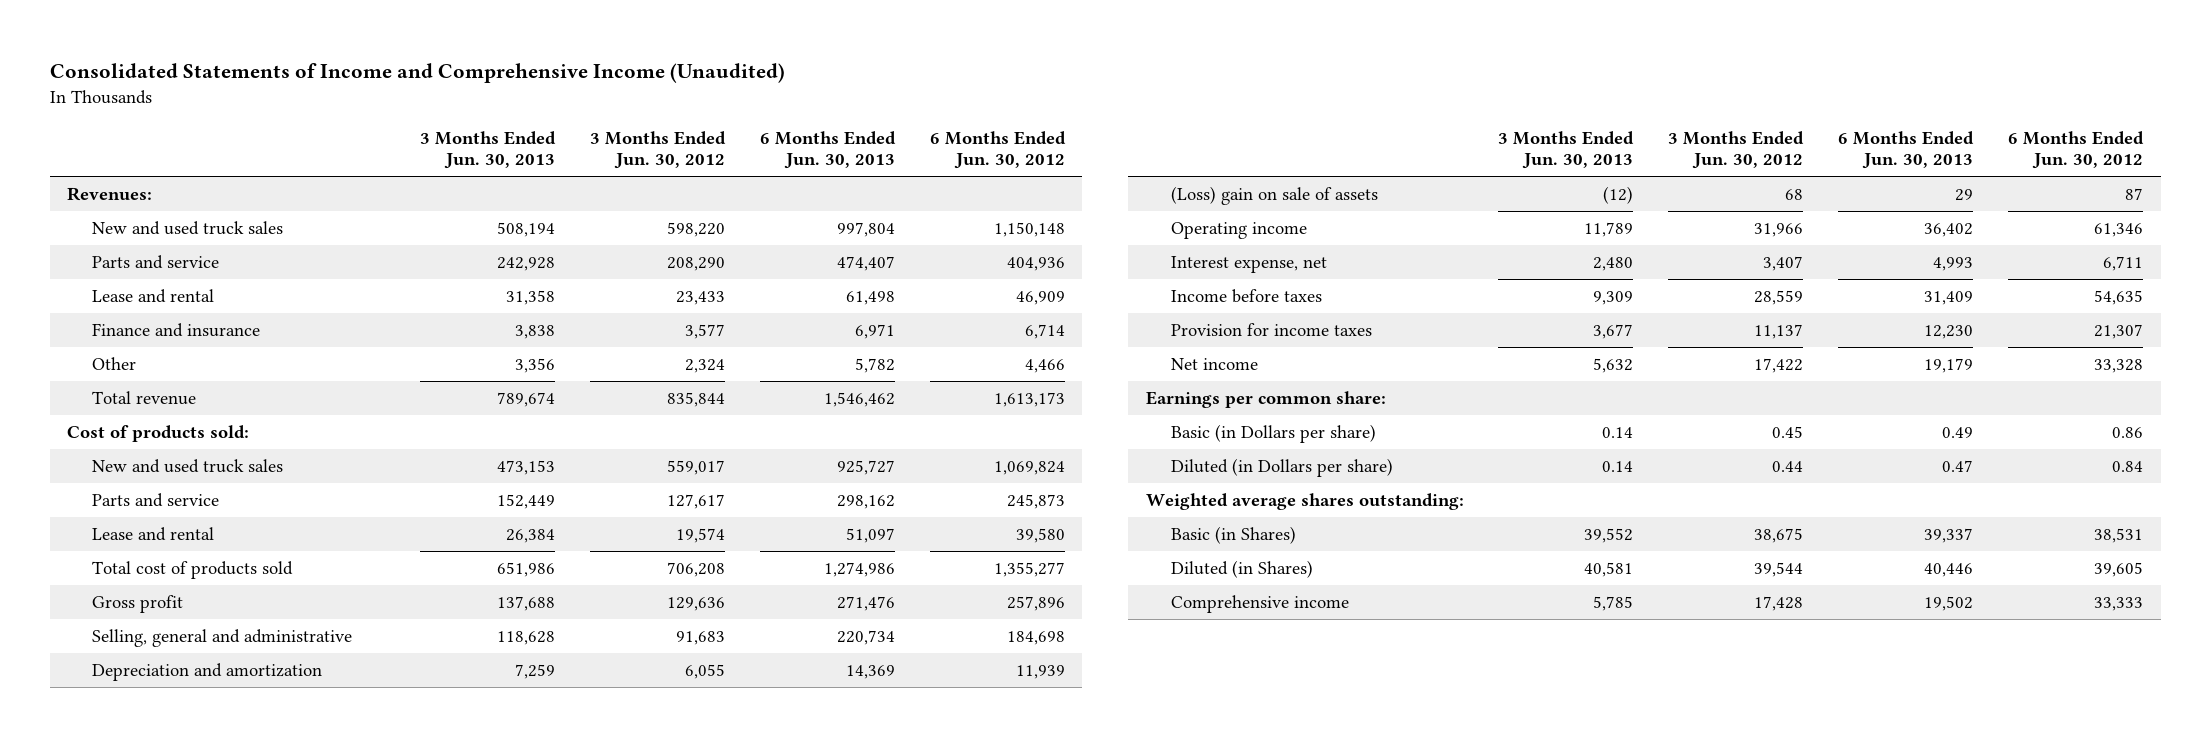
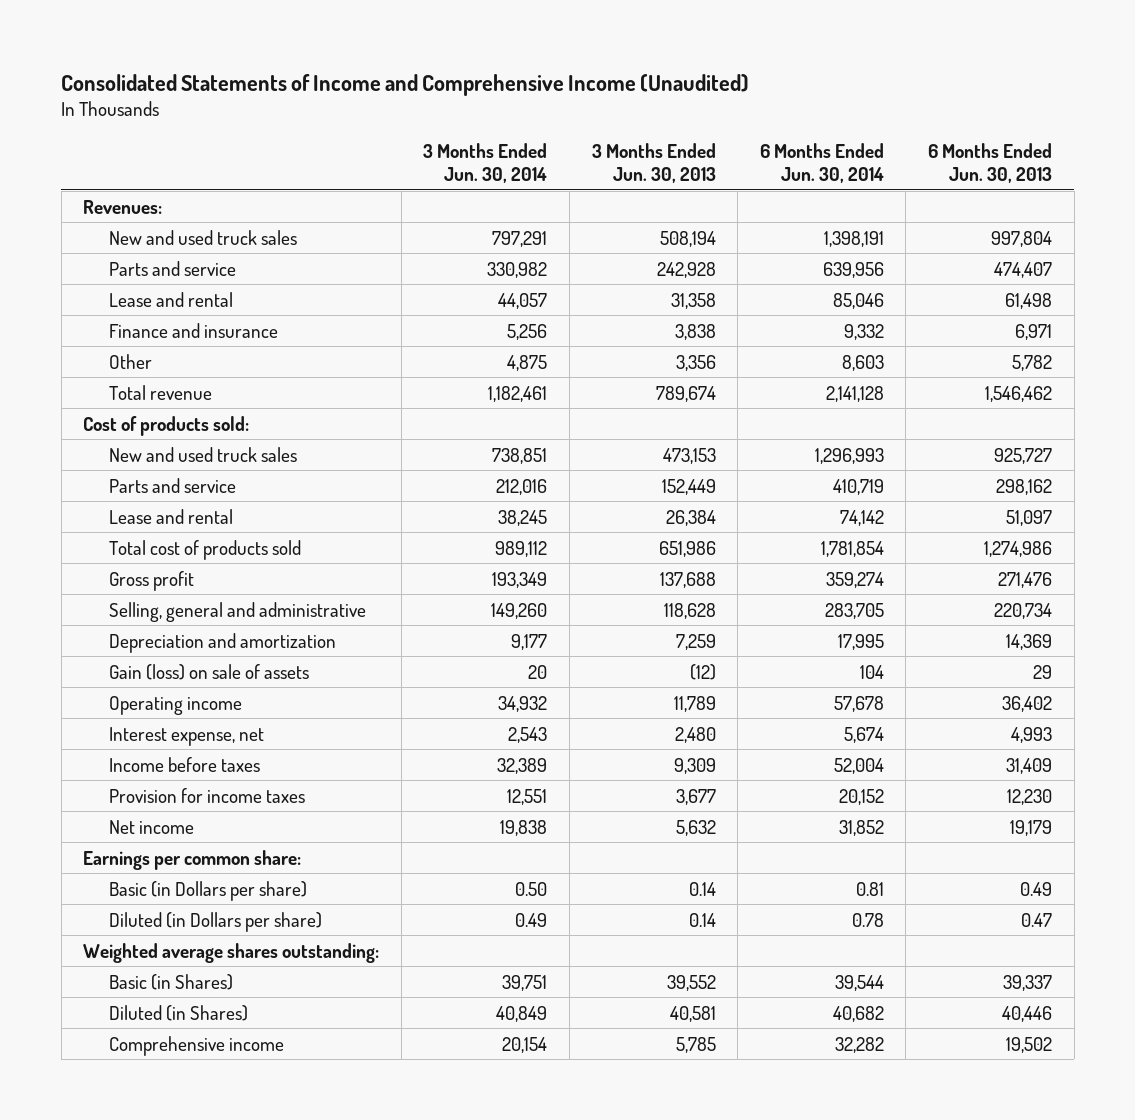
- | 3 Months Ended Jun. 30, 2013 | 3 Months Ended Jun. 30, 2012 | 6 Months Ended Jun. 30, 2013 | 6 Months Ended Jun. 30, 2012
+ | 3 Months Ended Jun. 30, 2014 | 3 Months Ended Jun. 30, 2013 | 6 Months Ended Jun. 30, 2014 | 6 Months Ended Jun. 30, 2013
- (Loss) gain on sale of assets | (12) | 68 | 29 | 87
+ Gain (loss) on sale of assets | 20 | (12) | 104 | 29

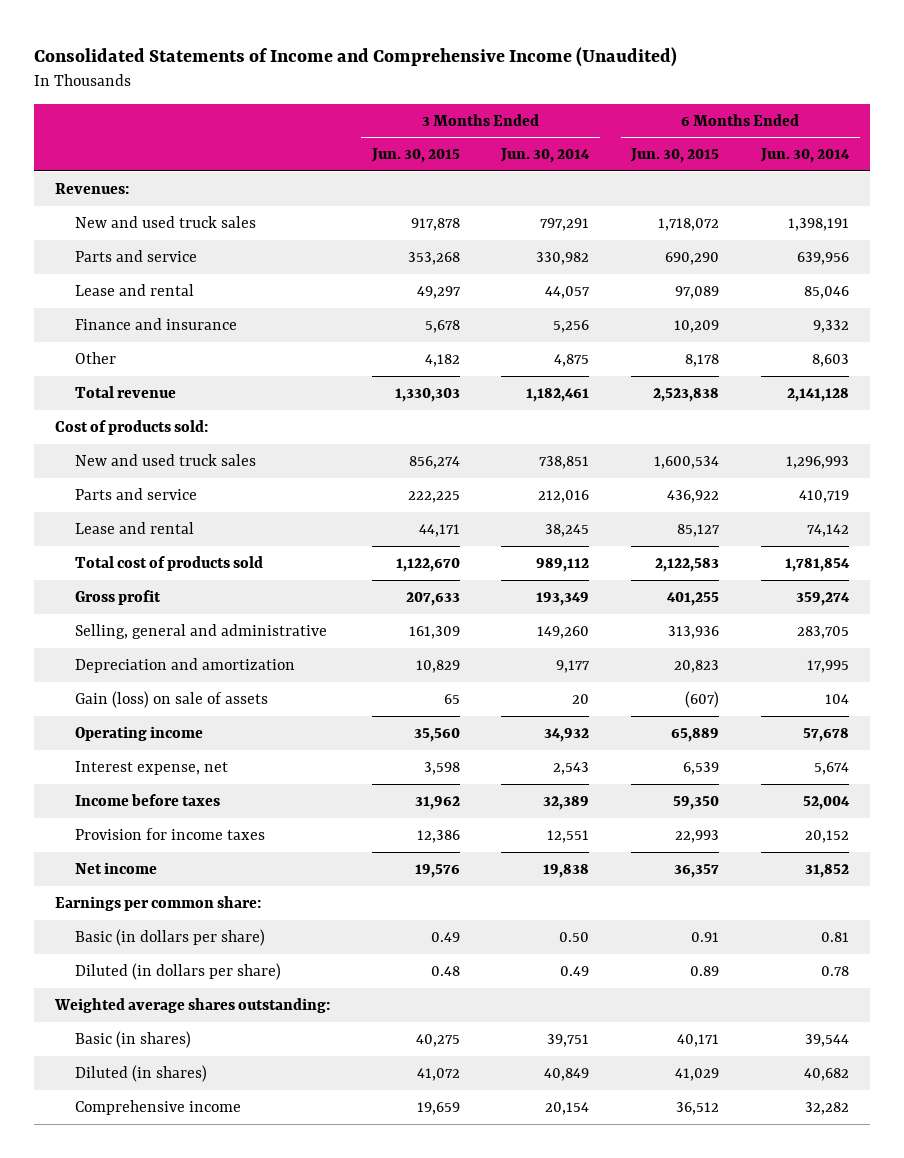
- | 3 Months Ended Jun. 30, 2014 | 3 Months Ended Jun. 30, 2013 | 6 Months Ended Jun. 30, 2014 | 6 Months Ended Jun. 30, 2013
+ | 3 Months Ended Jun. 30, 2015 | 3 Months Ended Jun. 30, 2014 | 6 Months Ended Jun. 30, 2015 | 6 Months Ended Jun. 30, 2014
- Basic (in Dollars per share) | 0.50 | 0.14 | 0.81 | 0.49
- Diluted (in Dollars per share) | 0.49 | 0.14 | 0.78 | 0.47
+ Basic (in dollars per share) | 0.49 | 0.50 | 0.91 | 0.81
+ Diluted (in dollars per share) | 0.48 | 0.49 | 0.89 | 0.78
- Basic (in Shares) | 39,751 | 39,552 | 39,544 | 39,337
- Diluted (in Shares) | 40,849 | 40,581 | 40,682 | 40,446
+ Basic (in shares) | 40,275 | 39,751 | 40,171 | 39,544
+ Diluted (in shares) | 41,072 | 40,849 | 41,029 | 40,682

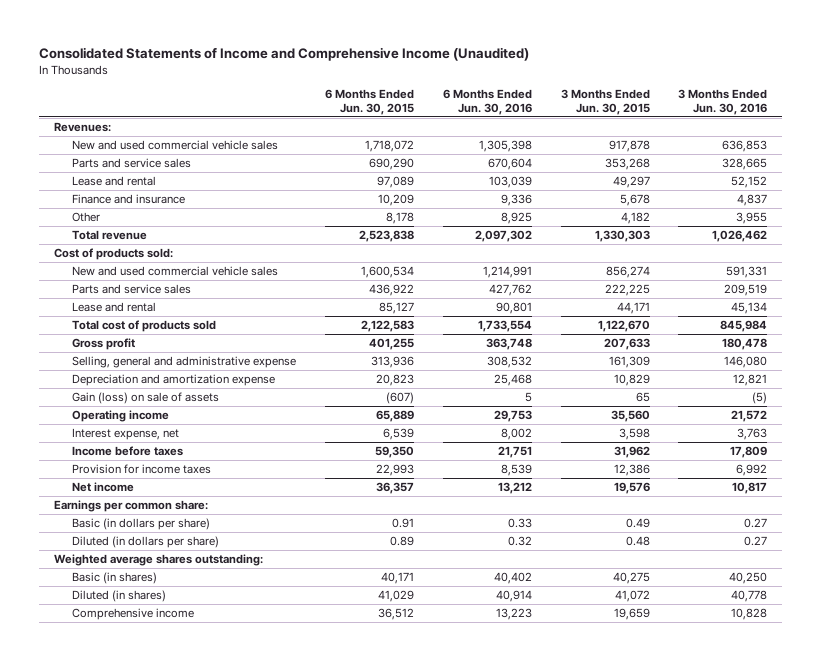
- | 3 Months Ended Jun. 30, 2015 | 3 Months Ended Jun. 30, 2014 | 6 Months Ended Jun. 30, 2015 | 6 Months Ended Jun. 30, 2014
+ | 6 Months Ended Jun. 30, 2015 | 6 Months Ended Jun. 30, 2016 | 3 Months Ended Jun. 30, 2015 | 3 Months Ended Jun. 30, 2016
- New and used truck sales | 917,878 | 797,291 | 1,718,072 | 1,398,191
- Parts and service | 353,268 | 330,982 | 690,290 | 639,956
+ New and used commercial vehicle sales | 1,718,072 | 1,305,398 | 917,878 | 636,853
+ Parts and service sales | 690,290 | 670,604 | 353,268 | 328,665
- New and used truck sales | 856,274 | 738,851 | 1,600,534 | 1,296,993
- Parts and service | 222,225 | 212,016 | 436,922 | 410,719
+ New and used commercial vehicle sales | 1,600,534 | 1,214,991 | 856,274 | 591,331
+ Parts and service sales | 436,922 | 427,762 | 222,225 | 209,519
- Selling, general and administrative | 161,309 | 149,260 | 313,936 | 283,705
- Depreciation and amortization | 10,829 | 9,177 | 20,823 | 17,995
+ Selling, general and administrative expense | 313,936 | 308,532 | 161,309 | 146,080
+ Depreciation and amortization expense | 20,823 | 25,468 | 10,829 | 12,821

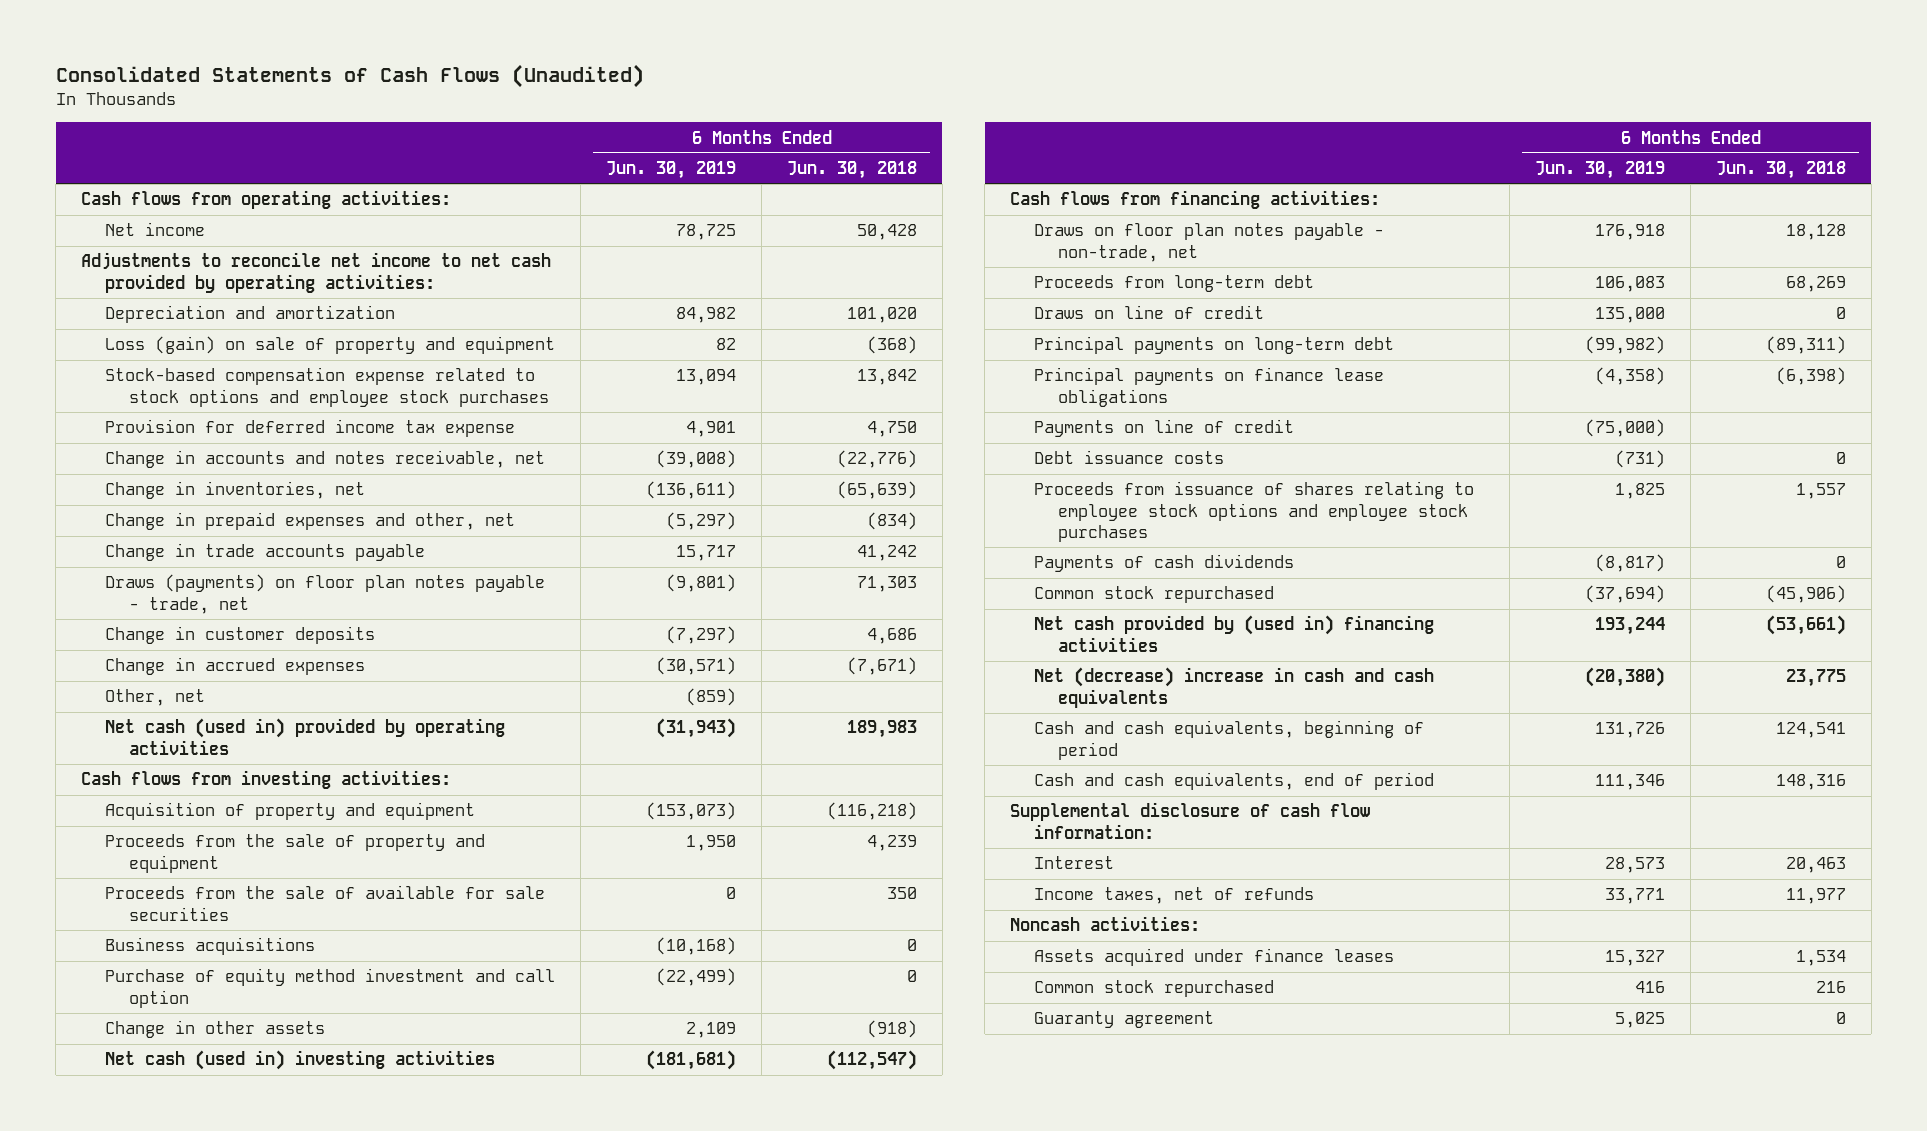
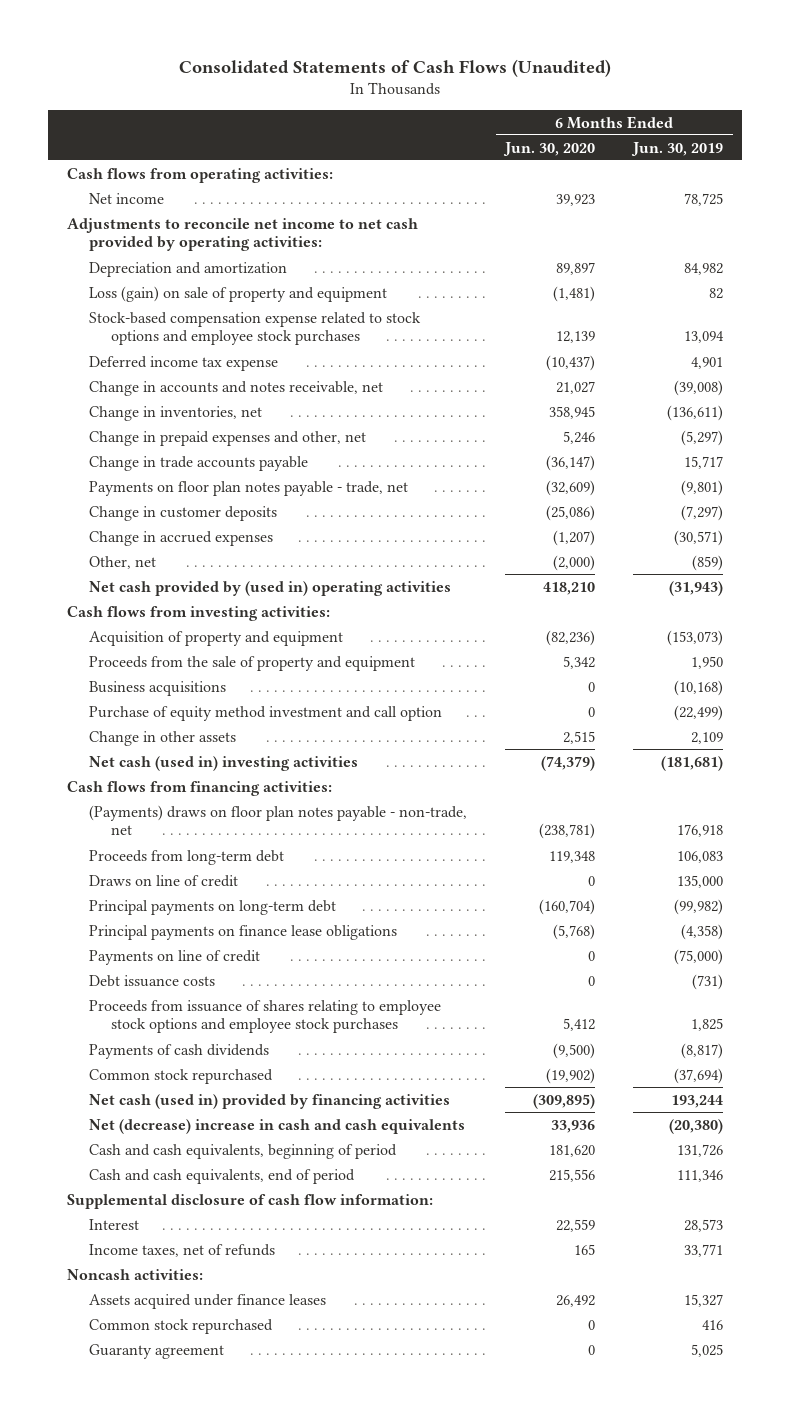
- | 6 Months Ended Jun. 30, 2019 | 6 Months Ended Jun. 30, 2018
+ | 6 Months Ended Jun. 30, 2020 | 6 Months Ended Jun. 30, 2019
- Provision for deferred income tax expense | 4,901 | 4,750
+ Deferred income tax expense | (10,437) | 4,901
- Draws (payments) on floor plan notes payable - trade, net | (9,801) | 71,303
+ Payments on floor plan notes payable - trade, net | (32,609) | (9,801)
- Net cash (used in) provided by operating activities | (31,943) | 189,983
+ Net cash provided by (used in) operating activities | 418,210 | (31,943)
- Proceeds from the sale of available for sale securities | 0 | 350
- Draws on floor plan notes payable - non-trade, net | 176,918 | 18,128
+ (Payments) draws on floor plan notes payable - non-trade, net | (238,781) | 176,918
- Net cash provided by (used in) financing activities | 193,244 | (53,661)
+ Net cash (used in) provided by financing activities | (309,895) | 193,244

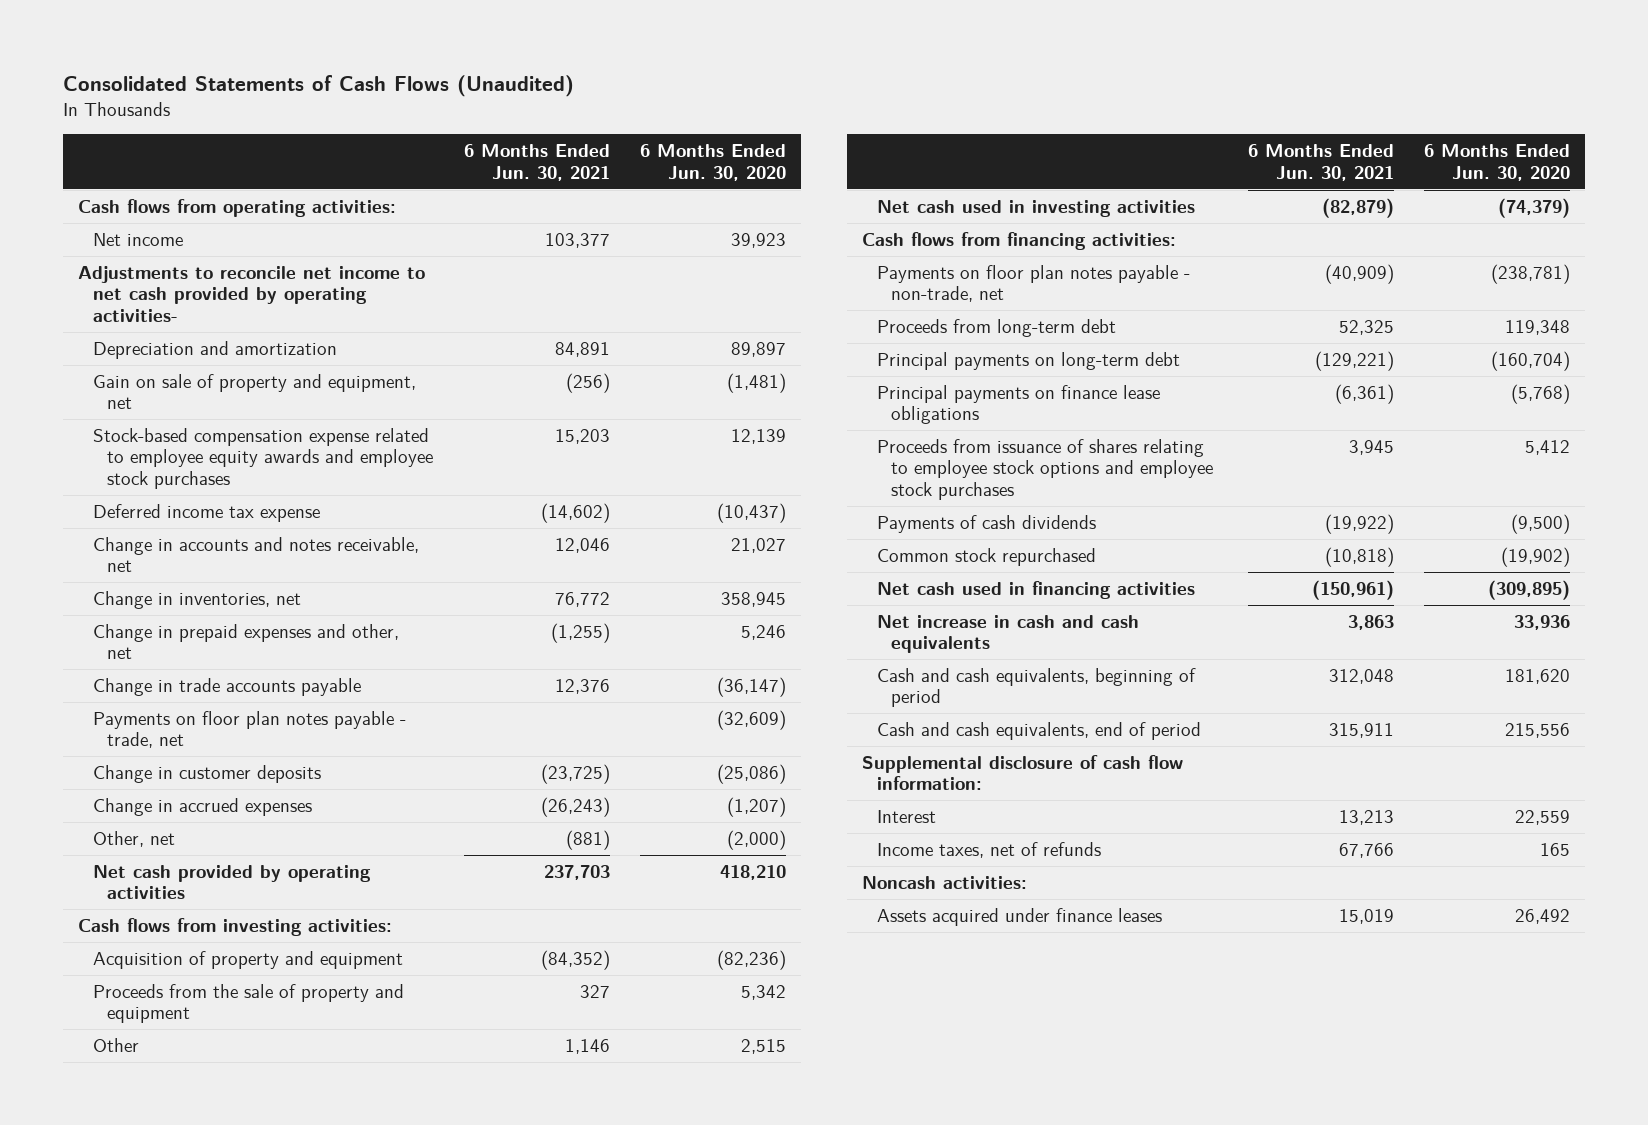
- | 6 Months Ended Jun. 30, 2020 | 6 Months Ended Jun. 30, 2019
+ | 6 Months Ended Jun. 30, 2021 | 6 Months Ended Jun. 30, 2020
- Adjustments to reconcile net income to net cash provided by operating activities:
+ Adjustments to reconcile net income to net cash provided by operating activities-
- Loss (gain) on sale of property and equipment | (1,481) | 82
- Stock-based compensation expense related to stock options and employee stock purchases | 12,139 | 13,094
+ Gain on sale of property and equipment, net | (256) | (1,481)
+ Stock-based compensation expense related to employee equity awards and employee stock purchases | 15,203 | 12,139
- Net cash provided by (used in) operating activities | 418,210 | (31,943)
+ Net cash provided by operating activities | 237,703 | 418,210
- Business acquisitions | 0 | (10,168)
- Purchase of equity method investment and call option | 0 | (22,499)
- Change in other assets | 2,515 | 2,109
- Net cash (used in) investing activities | (74,379) | (181,681)
+ Other | 1,146 | 2,515
+ Net cash used in investing activities | (82,879) | (74,379)
- (Payments) draws on floor plan notes payable - non-trade, net | (238,781) | 176,918
+ Payments on floor plan notes payable - non-trade, net | (40,909) | (238,781)
- Draws on line of credit | 0 | 135,000
- Payments on line of credit | 0 | (75,000)
- Debt issuance costs | 0 | (731)
- Net cash (used in) provided by financing activities | (309,895) | 193,244
- Net (decrease) increase in cash and cash equivalents | 33,936 | (20,380)
+ Net cash used in financing activities | (150,961) | (309,895)
+ Net increase in cash and cash equivalents | 3,863 | 33,936
- Common stock repurchased | 0 | 416
- Guaranty agreement | 0 | 5,025

